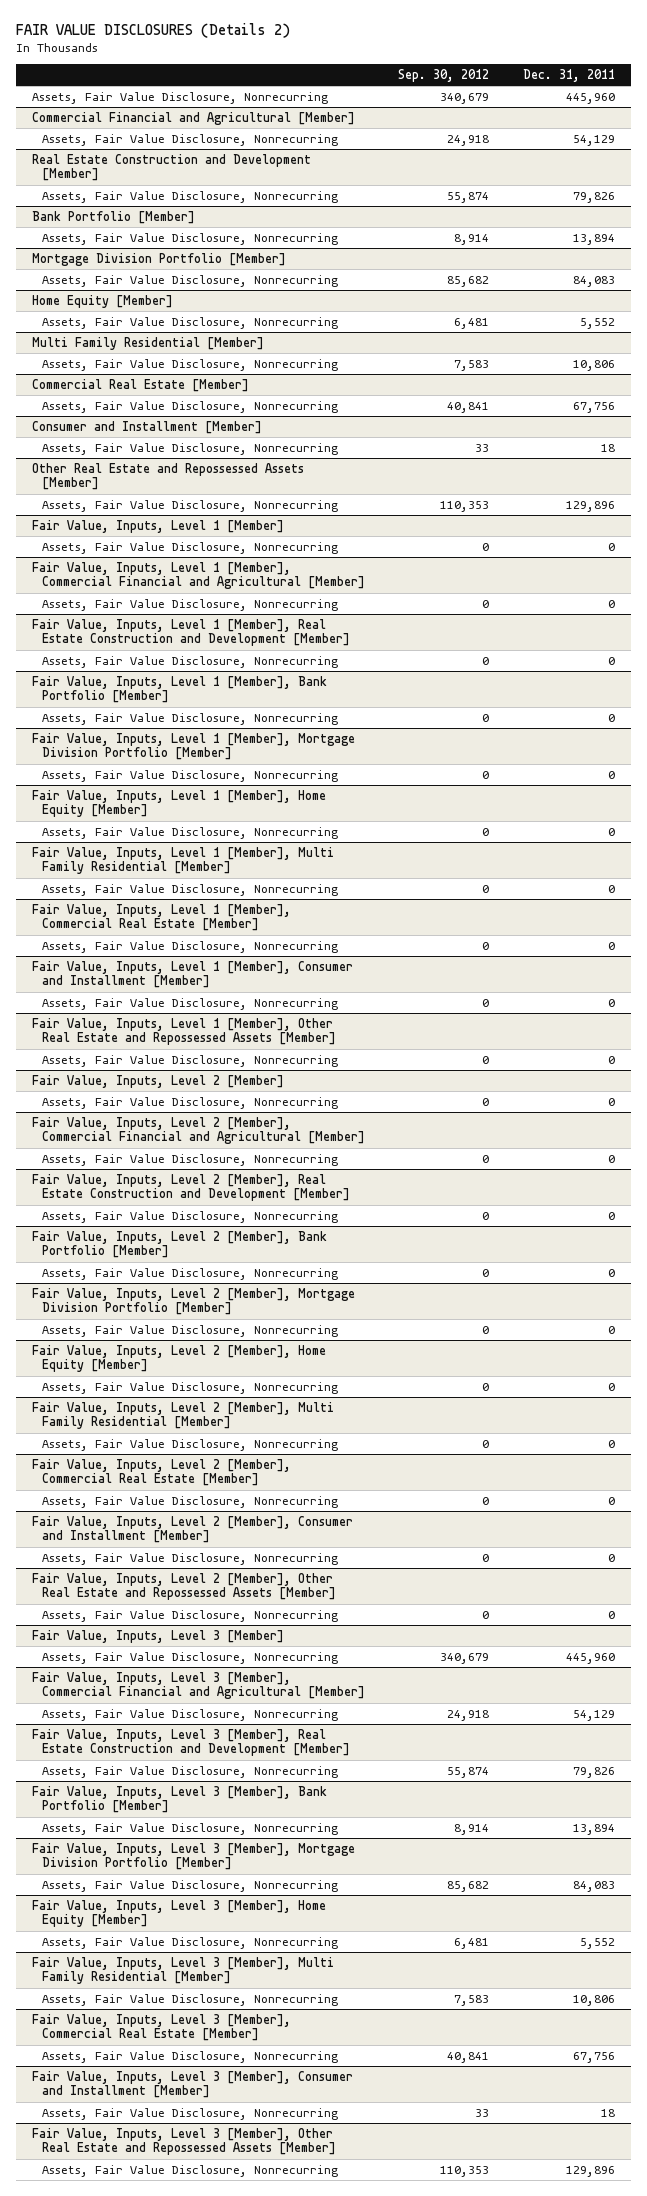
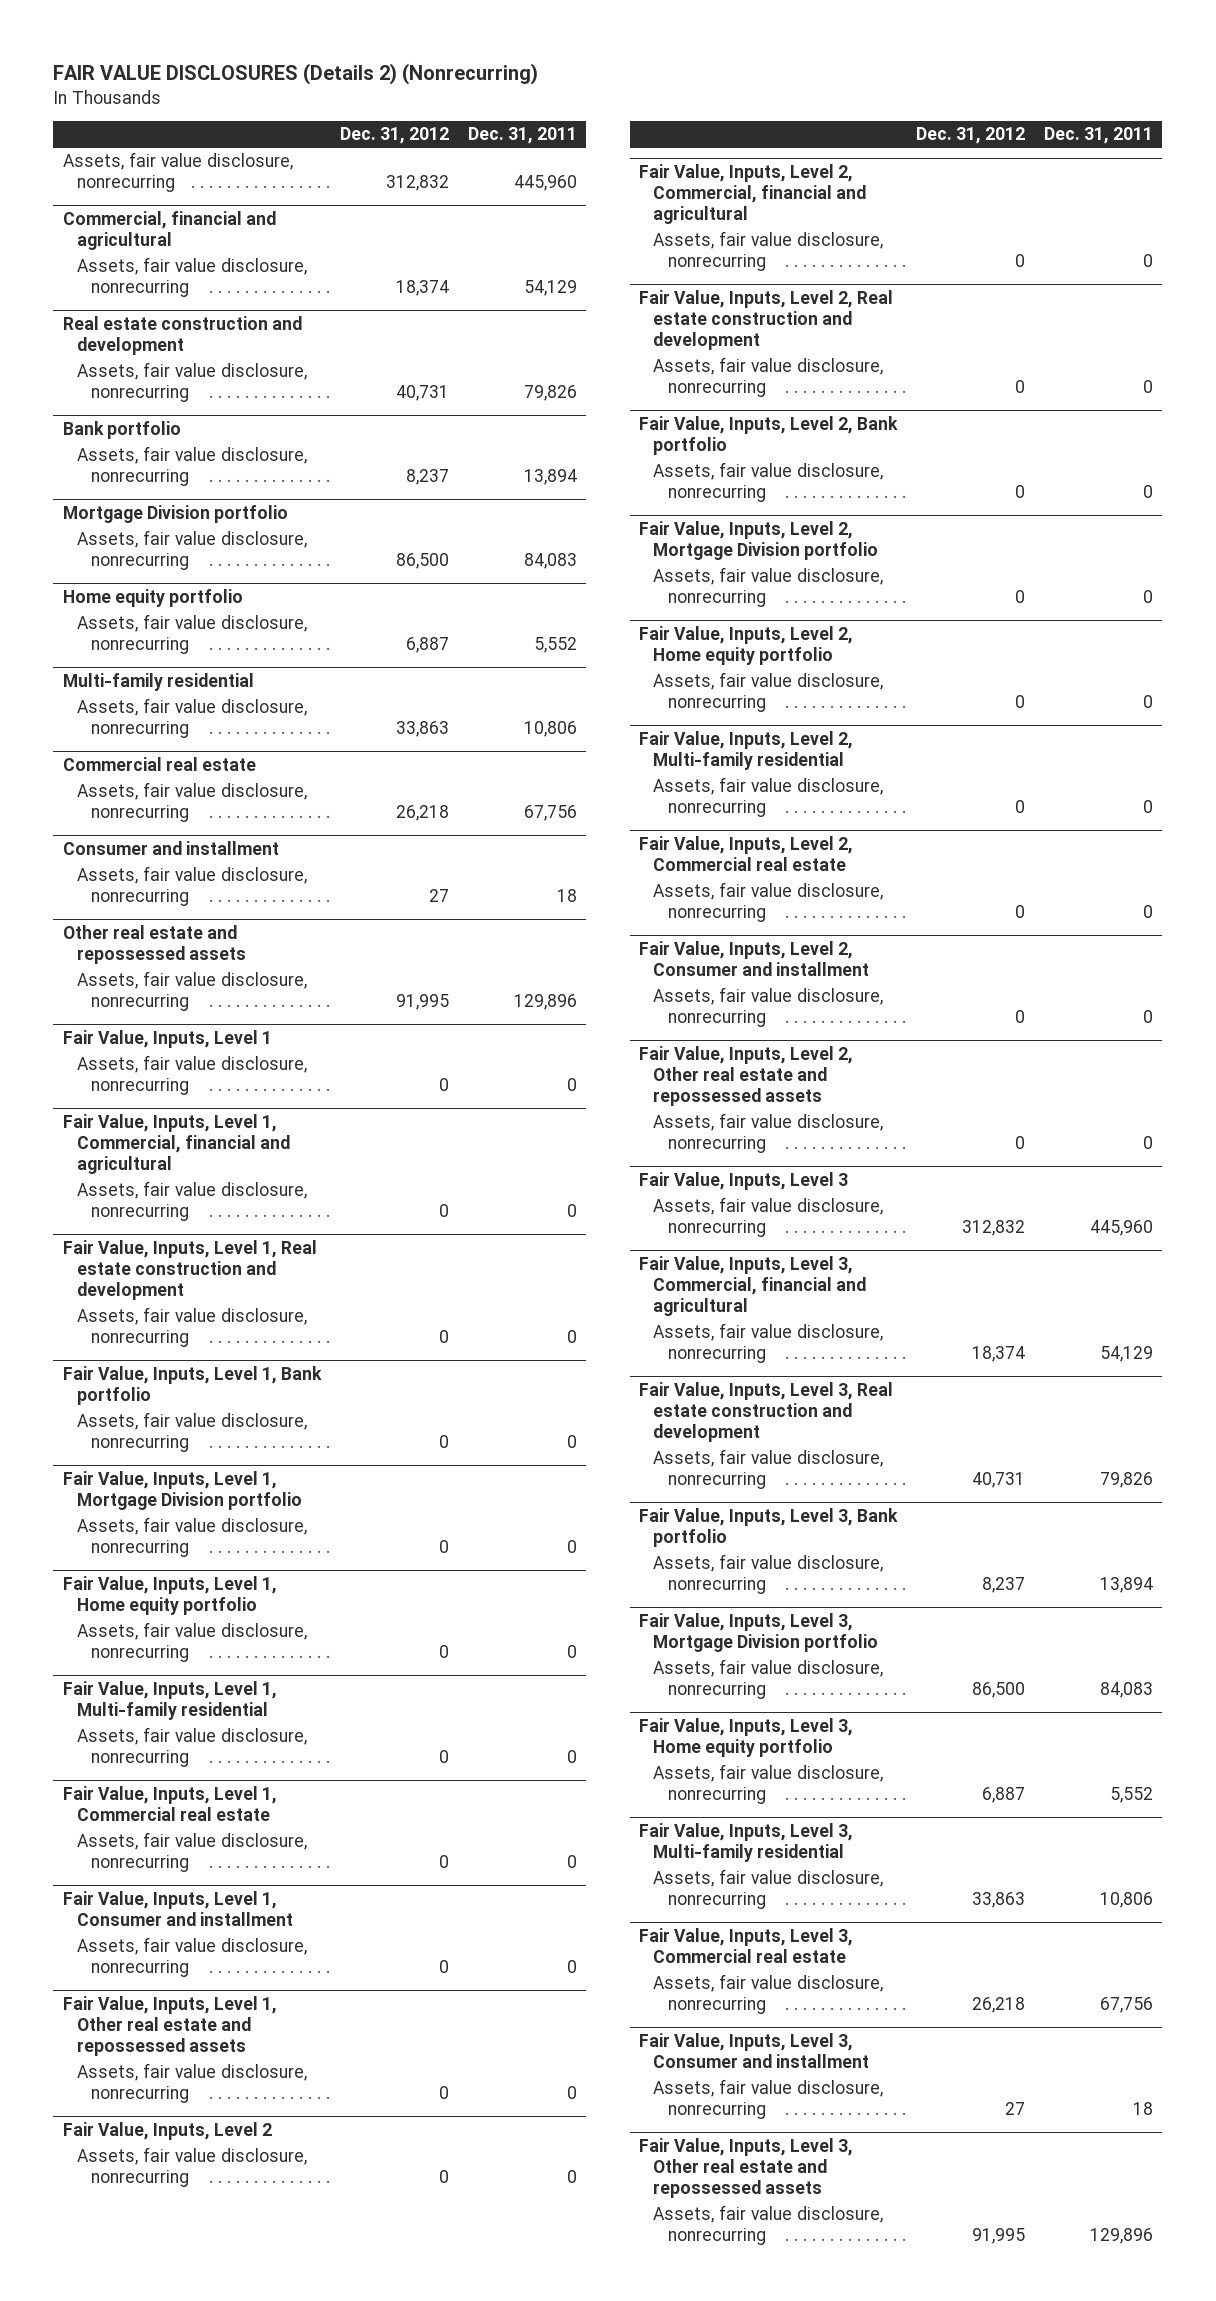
- FAIR VALUE DISCLOSURES (Details 2)
+ FAIR VALUE DISCLOSURES (Details 2) (Nonrecurring)
- | Sep. 30, 2012 | Dec. 31, 2011
+ | Dec. 31, 2012 | Dec. 31, 2011
- Assets, Fair Value Disclosure, Nonrecurring | 340,679 | 445,960
- Commercial Financial and Agricultural [Member]
- Assets, Fair Value Disclosure, Nonrecurring | 24,918 | 54,129
- Real Estate Construction and Development [Member]
- Assets, Fair Value Disclosure, Nonrecurring | 55,874 | 79,826
- Bank Portfolio [Member]
- Assets, Fair Value Disclosure, Nonrecurring | 8,914 | 13,894
- Mortgage Division Portfolio [Member]
- Assets, Fair Value Disclosure, Nonrecurring | 85,682 | 84,083
- Home Equity [Member]
- Assets, Fair Value Disclosure, Nonrecurring | 6,481 | 5,552
- Multi Family Residential [Member]
- Assets, Fair Value Disclosure, Nonrecurring | 7,583 | 10,806
- Commercial Real Estate [Member]
- Assets, Fair Value Disclosure, Nonrecurring | 40,841 | 67,756
- Consumer and Installment [Member]
- Assets, Fair Value Disclosure, Nonrecurring | 33 | 18
- Other Real Estate and Repossessed Assets [Member]
- Assets, Fair Value Disclosure, Nonrecurring | 110,353 | 129,896
- Fair Value, Inputs, Level 1 [Member]
- Assets, Fair Value Disclosure, Nonrecurring | 0 | 0
- Fair Value, Inputs, Level 1 [Member], Commercial Financial and Agricultural [Member]
- Assets, Fair Value Disclosure, Nonrecurring | 0 | 0
- Fair Value, Inputs, Level 1 [Member], Real Estate Construction and Development [Member]
- Assets, Fair Value Disclosure, Nonrecurring | 0 | 0
- Fair Value, Inputs, Level 1 [Member], Bank Portfolio [Member]
- Assets, Fair Value Disclosure, Nonrecurring | 0 | 0
- Fair Value, Inputs, Level 1 [Member], Mortgage Division Portfolio [Member]
- Assets, Fair Value Disclosure, Nonrecurring | 0 | 0
- Fair Value, Inputs, Level 1 [Member], Home Equity [Member]
- Assets, Fair Value Disclosure, Nonrecurring | 0 | 0
- Fair Value, Inputs, Level 1 [Member], Multi Family Residential [Member]
- Assets, Fair Value Disclosure, Nonrecurring | 0 | 0
- Fair Value, Inputs, Level 1 [Member], Commercial Real Estate [Member]
- Assets, Fair Value Disclosure, Nonrecurring | 0 | 0
- Fair Value, Inputs, Level 1 [Member], Consumer and Installment [Member]
- Assets, Fair Value Disclosure, Nonrecurring | 0 | 0
- Fair Value, Inputs, Level 1 [Member], Other Real Estate and Repossessed Assets [Member]
- Assets, Fair Value Disclosure, Nonrecurring | 0 | 0
- Fair Value, Inputs, Level 2 [Member]
- Assets, Fair Value Disclosure, Nonrecurring | 0 | 0
- Fair Value, Inputs, Level 2 [Member], Commercial Financial and Agricultural [Member]
- Assets, Fair Value Disclosure, Nonrecurring | 0 | 0
- Fair Value, Inputs, Level 2 [Member], Real Estate Construction and Development [Member]
- Assets, Fair Value Disclosure, Nonrecurring | 0 | 0
- Fair Value, Inputs, Level 2 [Member], Bank Portfolio [Member]
- Assets, Fair Value Disclosure, Nonrecurring | 0 | 0
- Fair Value, Inputs, Level 2 [Member], Mortgage Division Portfolio [Member]
- Assets, Fair Value Disclosure, Nonrecurring | 0 | 0
- Fair Value, Inputs, Level 2 [Member], Home Equity [Member]
- Assets, Fair Value Disclosure, Nonrecurring | 0 | 0
- Fair Value, Inputs, Level 2 [Member], Multi Family Residential [Member]
- Assets, Fair Value Disclosure, Nonrecurring | 0 | 0
- Fair Value, Inputs, Level 2 [Member], Commercial Real Estate [Member]
- Assets, Fair Value Disclosure, Nonrecurring | 0 | 0
- Fair Value, Inputs, Level 2 [Member], Consumer and Installment [Member]
- Assets, Fair Value Disclosure, Nonrecurring | 0 | 0
- Fair Value, Inputs, Level 2 [Member], Other Real Estate and Repossessed Assets [Member]
- Assets, Fair Value Disclosure, Nonrecurring | 0 | 0
- Fair Value, Inputs, Level 3 [Member]
- Assets, Fair Value Disclosure, Nonrecurring | 340,679 | 445,960
- Fair Value, Inputs, Level 3 [Member], Commercial Financial and Agricultural [Member]
- Assets, Fair Value Disclosure, Nonrecurring | 24,918 | 54,129
- Fair Value, Inputs, Level 3 [Member], Real Estate Construction and Development [Member]
- Assets, Fair Value Disclosure, Nonrecurring | 55,874 | 79,826
- Fair Value, Inputs, Level 3 [Member], Bank Portfolio [Member]
- Assets, Fair Value Disclosure, Nonrecurring | 8,914 | 13,894
- Fair Value, Inputs, Level 3 [Member], Mortgage Division Portfolio [Member]
- Assets, Fair Value Disclosure, Nonrecurring | 85,682 | 84,083
- Fair Value, Inputs, Level 3 [Member], Home Equity [Member]
- Assets, Fair Value Disclosure, Nonrecurring | 6,481 | 5,552
- Fair Value, Inputs, Level 3 [Member], Multi Family Residential [Member]
- Assets, Fair Value Disclosure, Nonrecurring | 7,583 | 10,806
- Fair Value, Inputs, Level 3 [Member], Commercial Real Estate [Member]
- Assets, Fair Value Disclosure, Nonrecurring | 40,841 | 67,756
- Fair Value, Inputs, Level 3 [Member], Consumer and Installment [Member]
- Assets, Fair Value Disclosure, Nonrecurring | 33 | 18
- Fair Value, Inputs, Level 3 [Member], Other Real Estate and Repossessed Assets [Member]
- Assets, Fair Value Disclosure, Nonrecurring | 110,353 | 129,896
+ Assets, fair value disclosure, nonrecurring | 312,832 | 445,960
+ Commercial, financial and agricultural
+ Assets, fair value disclosure, nonrecurring | 18,374 | 54,129
+ Real estate construction and development
+ Assets, fair value disclosure, nonrecurring | 40,731 | 79,826
+ Bank portfolio
+ Assets, fair value disclosure, nonrecurring | 8,237 | 13,894
+ Mortgage Division portfolio
+ Assets, fair value disclosure, nonrecurring | 86,500 | 84,083
+ Home equity portfolio
+ Assets, fair value disclosure, nonrecurring | 6,887 | 5,552
+ Multi-family residential
+ Assets, fair value disclosure, nonrecurring | 33,863 | 10,806
+ Commercial real estate
+ Assets, fair value disclosure, nonrecurring | 26,218 | 67,756
+ Consumer and installment
+ Assets, fair value disclosure, nonrecurring | 27 | 18
+ Other real estate and repossessed assets
+ Assets, fair value disclosure, nonrecurring | 91,995 | 129,896
+ Fair Value, Inputs, Level 1
+ Assets, fair value disclosure, nonrecurring | 0 | 0
+ Fair Value, Inputs, Level 1, Commercial, financial and agricultural
+ Assets, fair value disclosure, nonrecurring | 0 | 0
+ Fair Value, Inputs, Level 1, Real estate construction and development
+ Assets, fair value disclosure, nonrecurring | 0 | 0
+ Fair Value, Inputs, Level 1, Bank portfolio
+ Assets, fair value disclosure, nonrecurring | 0 | 0
+ Fair Value, Inputs, Level 1, Mortgage Division portfolio
+ Assets, fair value disclosure, nonrecurring | 0 | 0
+ Fair Value, Inputs, Level 1, Home equity portfolio
+ Assets, fair value disclosure, nonrecurring | 0 | 0
+ Fair Value, Inputs, Level 1, Multi-family residential
+ Assets, fair value disclosure, nonrecurring | 0 | 0
+ Fair Value, Inputs, Level 1, Commercial real estate
+ Assets, fair value disclosure, nonrecurring | 0 | 0
+ Fair Value, Inputs, Level 1, Consumer and installment
+ Assets, fair value disclosure, nonrecurring | 0 | 0
+ Fair Value, Inputs, Level 1, Other real estate and repossessed assets
+ Assets, fair value disclosure, nonrecurring | 0 | 0
+ Fair Value, Inputs, Level 2
+ Assets, fair value disclosure, nonrecurring | 0 | 0
+ Fair Value, Inputs, Level 2, Commercial, financial and agricultural
+ Assets, fair value disclosure, nonrecurring | 0 | 0
+ Fair Value, Inputs, Level 2, Real estate construction and development
+ Assets, fair value disclosure, nonrecurring | 0 | 0
+ Fair Value, Inputs, Level 2, Bank portfolio
+ Assets, fair value disclosure, nonrecurring | 0 | 0
+ Fair Value, Inputs, Level 2, Mortgage Division portfolio
+ Assets, fair value disclosure, nonrecurring | 0 | 0
+ Fair Value, Inputs, Level 2, Home equity portfolio
+ Assets, fair value disclosure, nonrecurring | 0 | 0
+ Fair Value, Inputs, Level 2, Multi-family residential
+ Assets, fair value disclosure, nonrecurring | 0 | 0
+ Fair Value, Inputs, Level 2, Commercial real estate
+ Assets, fair value disclosure, nonrecurring | 0 | 0
+ Fair Value, Inputs, Level 2, Consumer and installment
+ Assets, fair value disclosure, nonrecurring | 0 | 0
+ Fair Value, Inputs, Level 2, Other real estate and repossessed assets
+ Assets, fair value disclosure, nonrecurring | 0 | 0
+ Fair Value, Inputs, Level 3
+ Assets, fair value disclosure, nonrecurring | 312,832 | 445,960
+ Fair Value, Inputs, Level 3, Commercial, financial and agricultural
+ Assets, fair value disclosure, nonrecurring | 18,374 | 54,129
+ Fair Value, Inputs, Level 3, Real estate construction and development
+ Assets, fair value disclosure, nonrecurring | 40,731 | 79,826
+ Fair Value, Inputs, Level 3, Bank portfolio
+ Assets, fair value disclosure, nonrecurring | 8,237 | 13,894
+ Fair Value, Inputs, Level 3, Mortgage Division portfolio
+ Assets, fair value disclosure, nonrecurring | 86,500 | 84,083
+ Fair Value, Inputs, Level 3, Home equity portfolio
+ Assets, fair value disclosure, nonrecurring | 6,887 | 5,552
+ Fair Value, Inputs, Level 3, Multi-family residential
+ Assets, fair value disclosure, nonrecurring | 33,863 | 10,806
+ Fair Value, Inputs, Level 3, Commercial real estate
+ Assets, fair value disclosure, nonrecurring | 26,218 | 67,756
+ Fair Value, Inputs, Level 3, Consumer and installment
+ Assets, fair value disclosure, nonrecurring | 27 | 18
+ Fair Value, Inputs, Level 3, Other real estate and repossessed assets
+ Assets, fair value disclosure, nonrecurring | 91,995 | 129,896

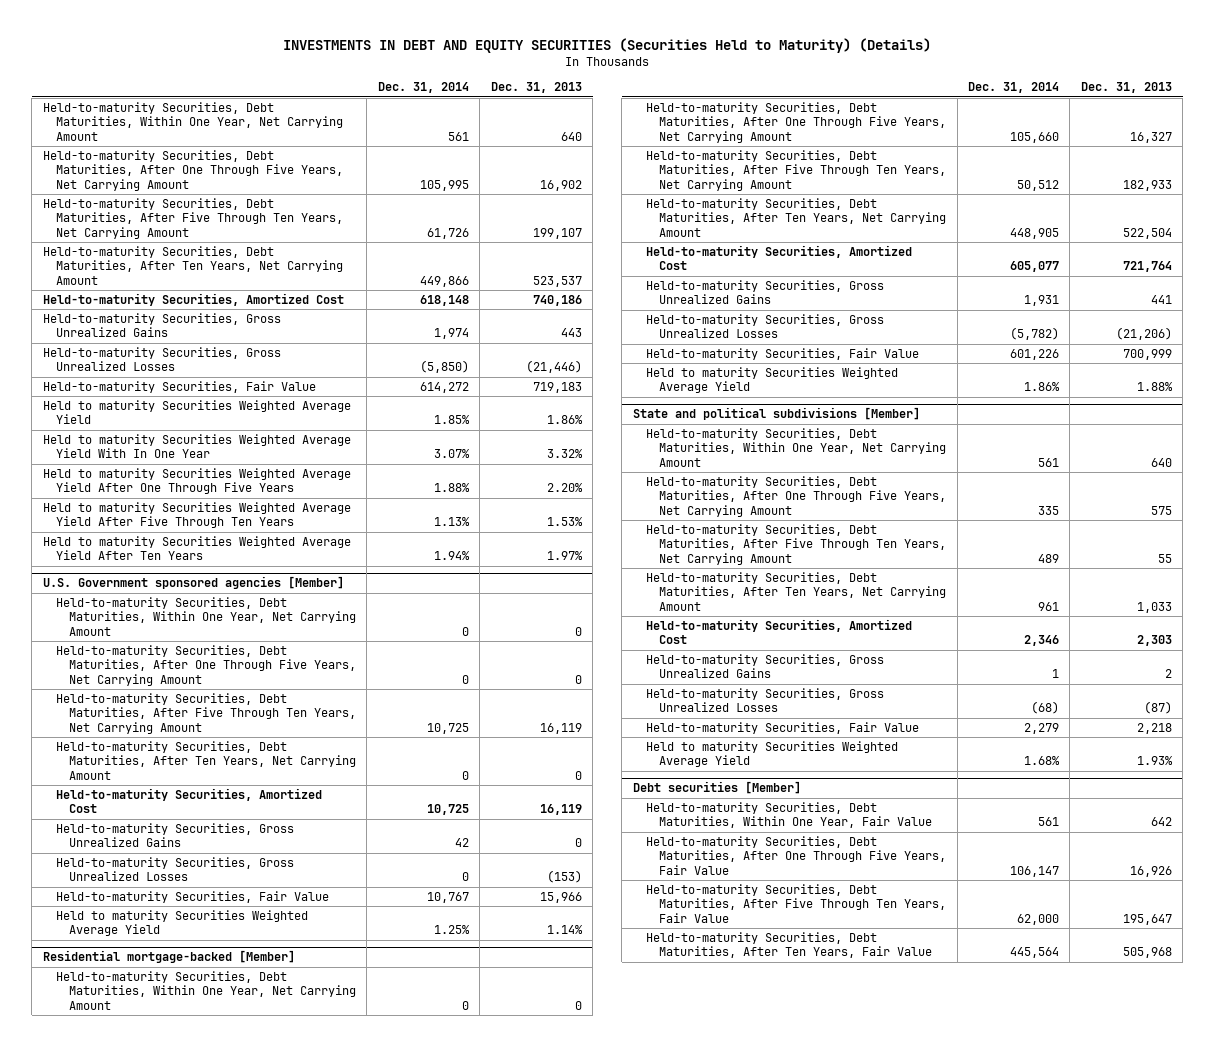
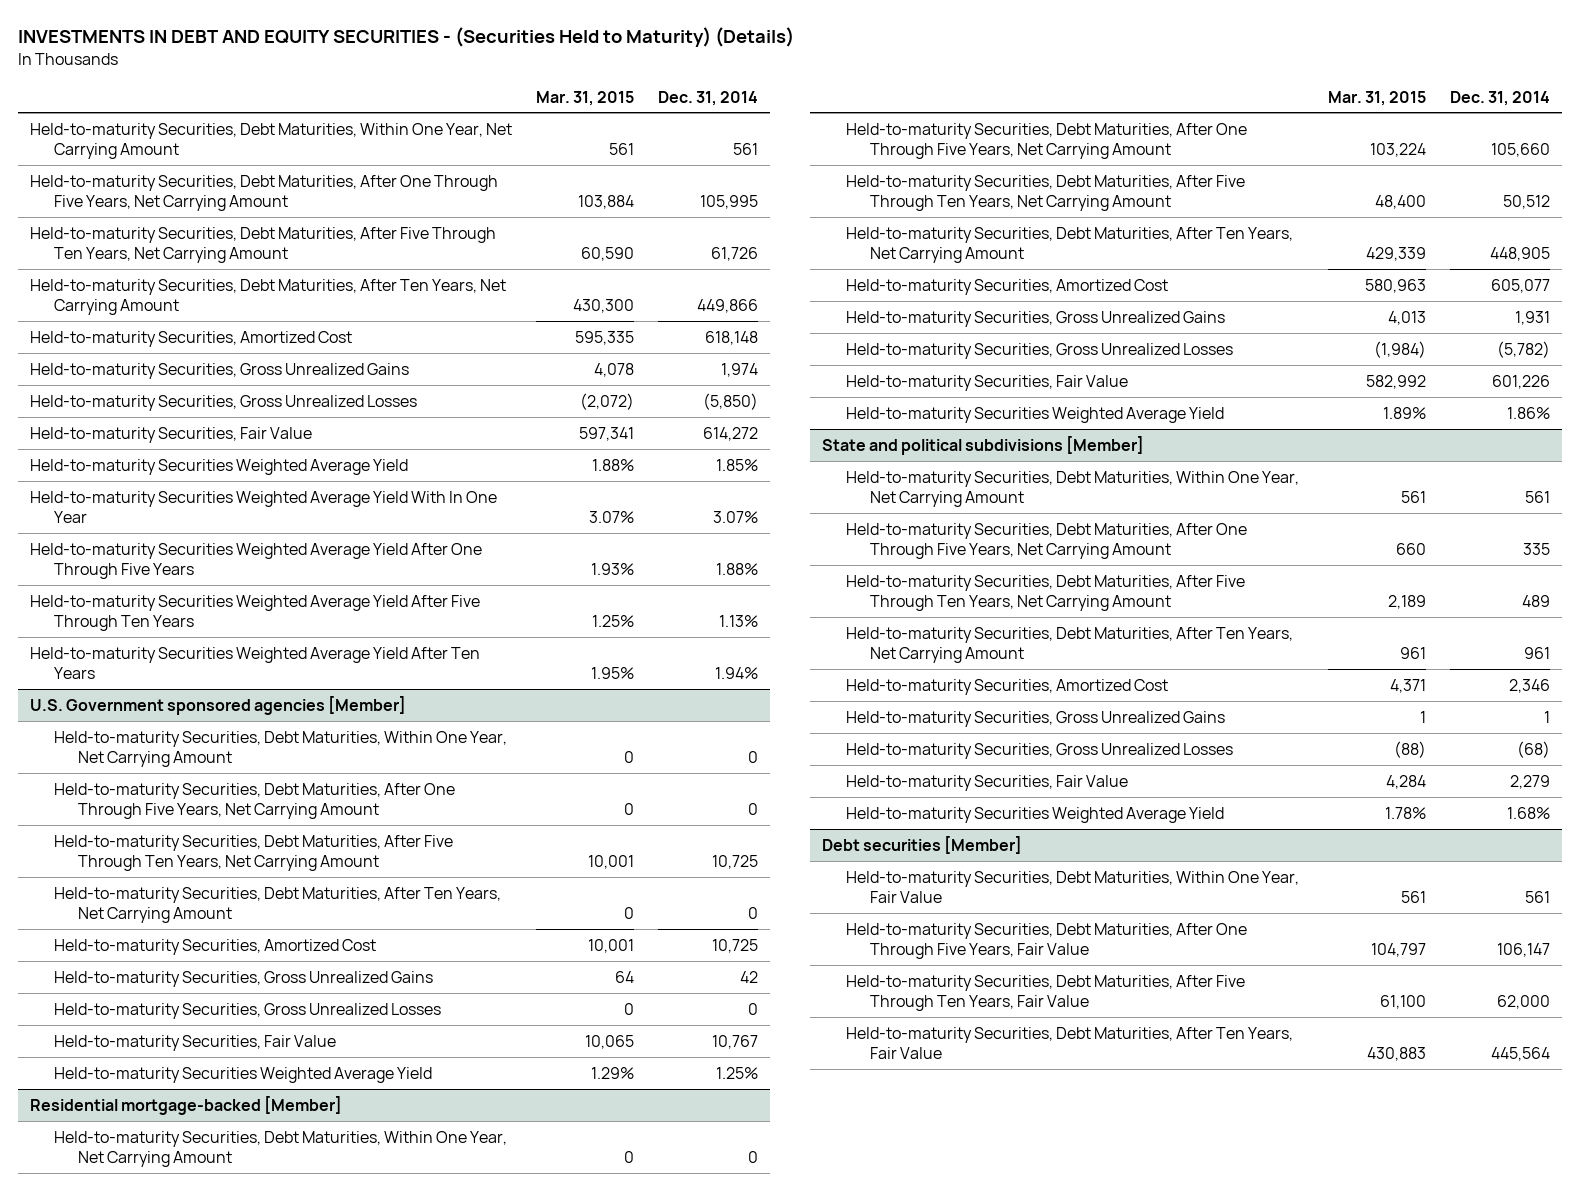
- INVESTMENTS IN DEBT AND EQUITY SECURITIES (Securities Held to Maturity) (Details)
+ INVESTMENTS IN DEBT AND EQUITY SECURITIES - (Securities Held to Maturity) (Details)
- | Dec. 31, 2014 | Dec. 31, 2013
+ | Mar. 31, 2015 | Dec. 31, 2014
- Held to maturity Securities Weighted Average Yield | 1.85% | 1.86%
- Held to maturity Securities Weighted Average Yield With In One Year | 3.07% | 3.32%
- Held to maturity Securities Weighted Average Yield After One Through Five Years | 1.88% | 2.20%
- Held to maturity Securities Weighted Average Yield After Five Through Ten Years | 1.13% | 1.53%
- Held to maturity Securities Weighted Average Yield After Ten Years | 1.94% | 1.97%
+ Held-to-maturity Securities Weighted Average Yield | 1.88% | 1.85%
+ Held-to-maturity Securities Weighted Average Yield With In One Year | 3.07% | 3.07%
+ Held-to-maturity Securities Weighted Average Yield After One Through Five Years | 1.93% | 1.88%
+ Held-to-maturity Securities Weighted Average Yield After Five Through Ten Years | 1.25% | 1.13%
+ Held-to-maturity Securities Weighted Average Yield After Ten Years | 1.95% | 1.94%
@ U.S. Government sponsored agencies [Member]
- Held to maturity Securities Weighted Average Yield | 1.25% | 1.14%
+ Held-to-maturity Securities Weighted Average Yield | 1.29% | 1.25%
@ Residential mortgage-backed [Member]
- Held to maturity Securities Weighted Average Yield | 1.86% | 1.88%
+ Held-to-maturity Securities Weighted Average Yield | 1.89% | 1.86%
@ State and political subdivisions [Member]
- Held to maturity Securities Weighted Average Yield | 1.68% | 1.93%
+ Held-to-maturity Securities Weighted Average Yield | 1.78% | 1.68%

